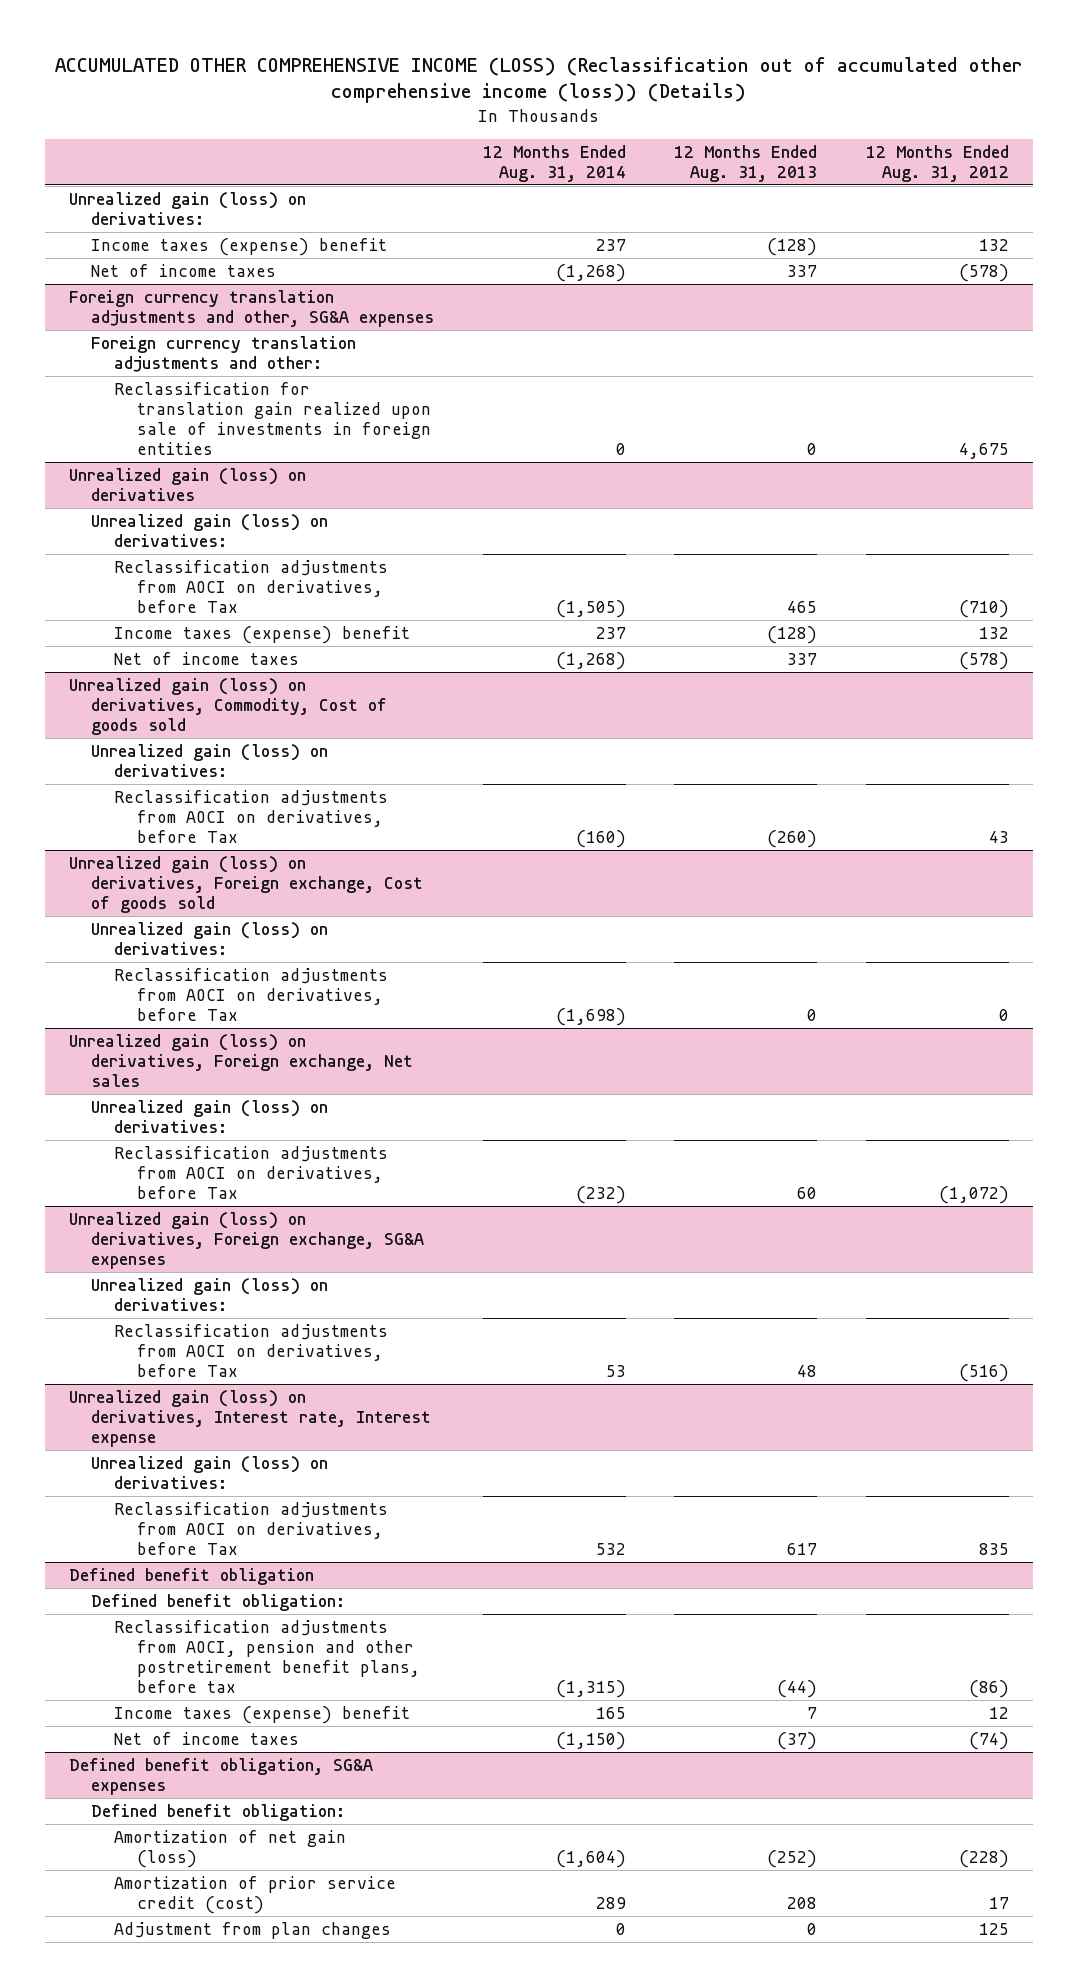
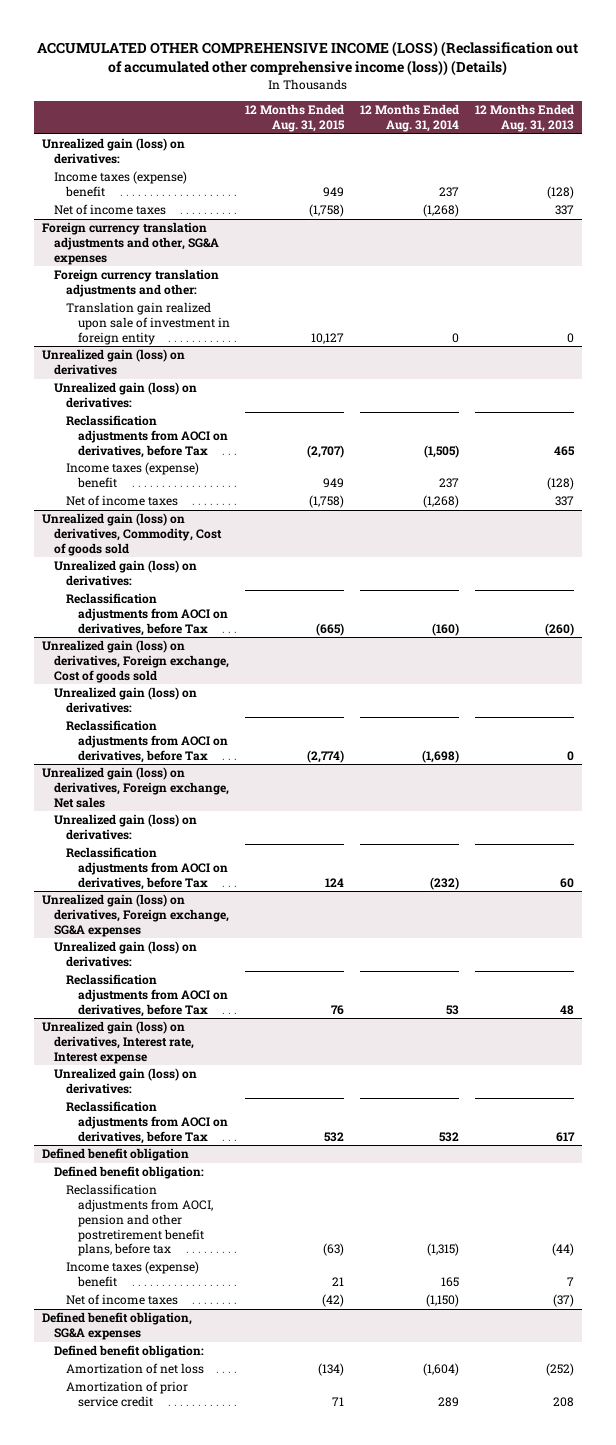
- | 12 Months Ended Aug. 31, 2014 | 12 Months Ended Aug. 31, 2013 | 12 Months Ended Aug. 31, 2012
+ | 12 Months Ended Aug. 31, 2015 | 12 Months Ended Aug. 31, 2014 | 12 Months Ended Aug. 31, 2013
@ Foreign currency translation adjustments and other, SG&A expenses
- Reclassification for translation gain realized upon sale of investments in foreign entities | 0 | 0 | 4,675
+ Translation gain realized upon sale of investment in foreign entity | 10,127 | 0 | 0
@ Defined benefit obligation, SG&A expenses
- Amortization of net gain (loss) | (1,604) | (252) | (228)
- Amortization of prior service credit (cost) | 289 | 208 | 17
- Adjustment from plan changes | 0 | 0 | 125
+ Amortization of net loss | (134) | (1,604) | (252)
+ Amortization of prior service credit | 71 | 289 | 208

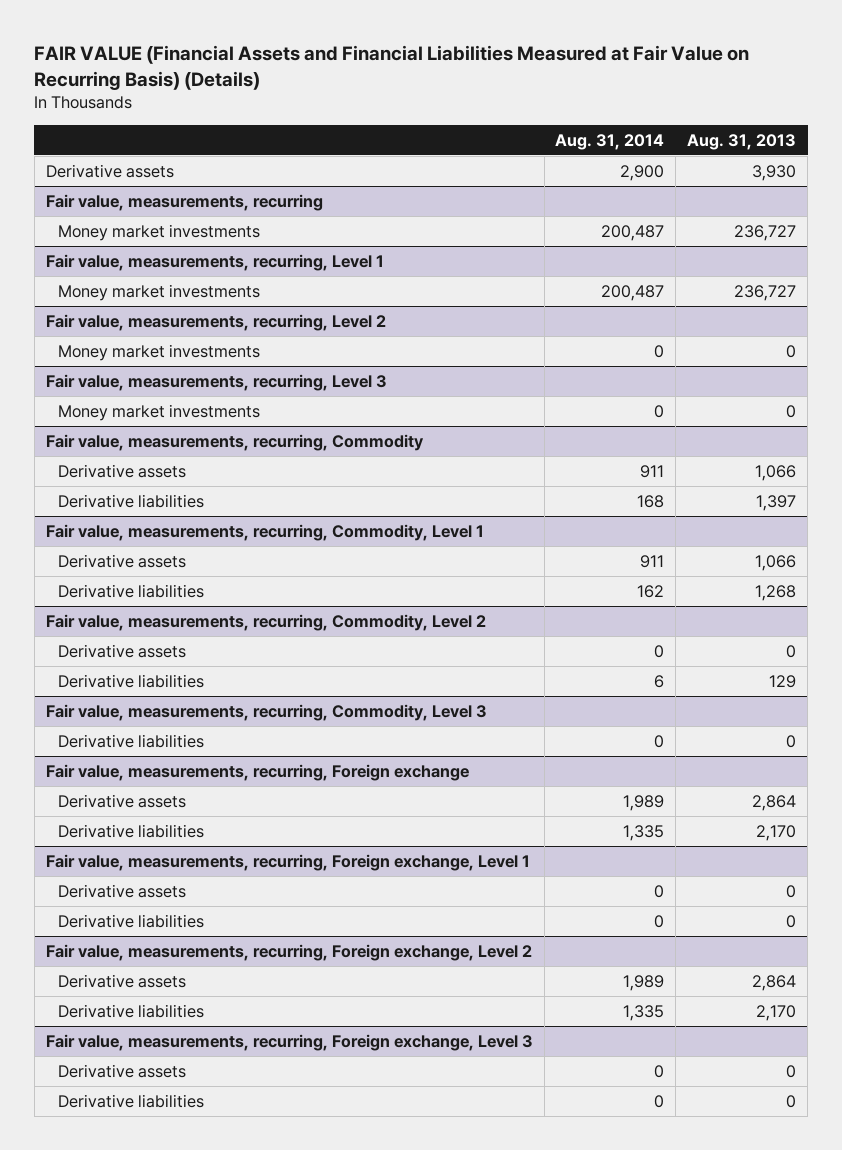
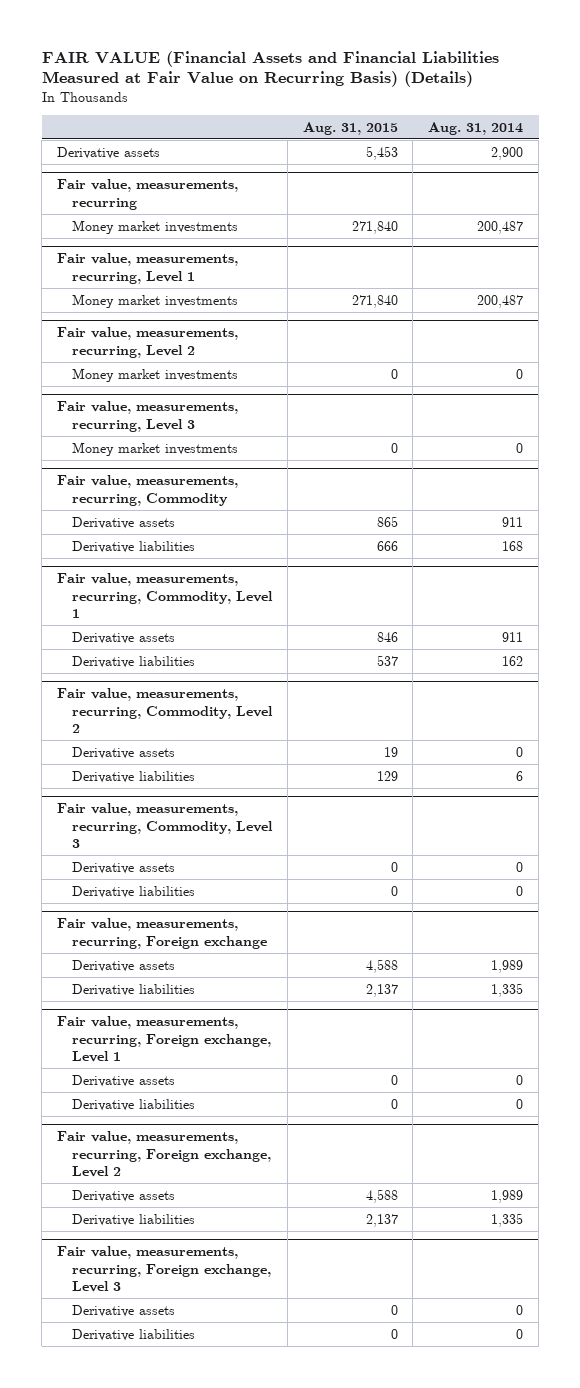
- | Aug. 31, 2014 | Aug. 31, 2013
+ | Aug. 31, 2015 | Aug. 31, 2014
@ Fair value, measurements, recurring, Commodity, Level 3
+ Derivative assets | 0 | 0

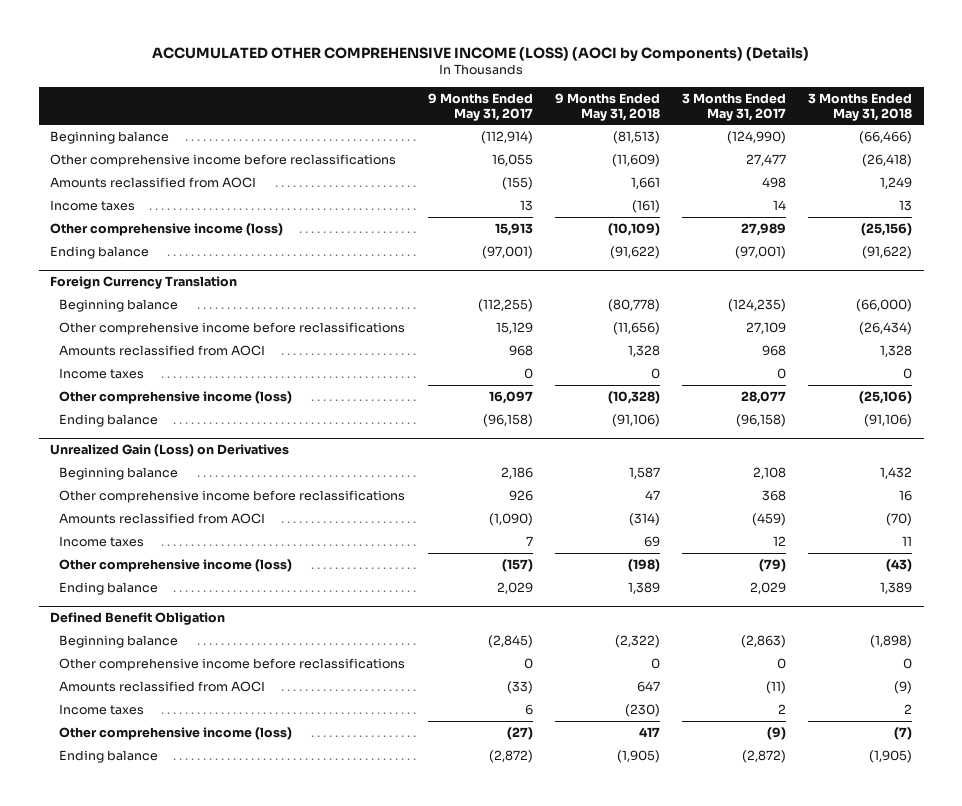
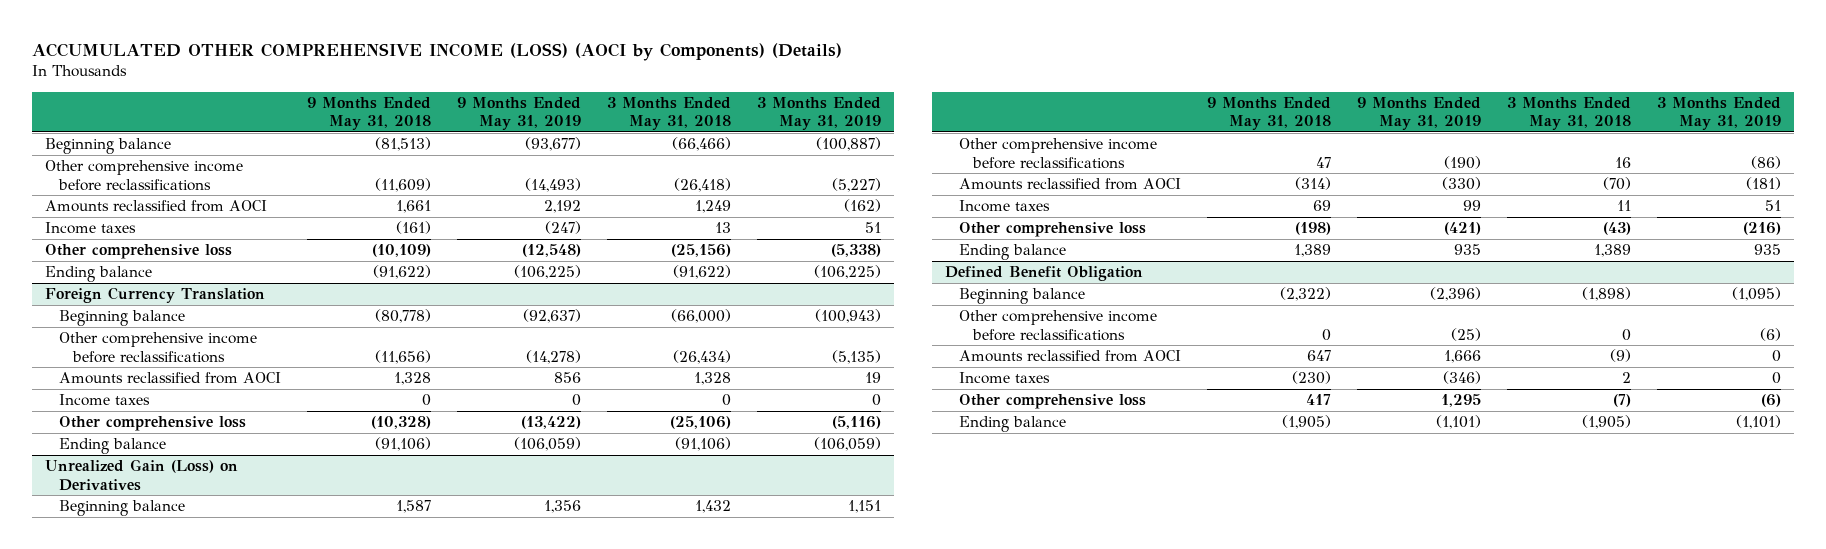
- | 9 Months Ended May 31, 2017 | 9 Months Ended May 31, 2018 | 3 Months Ended May 31, 2017 | 3 Months Ended May 31, 2018
+ | 9 Months Ended May 31, 2018 | 9 Months Ended May 31, 2019 | 3 Months Ended May 31, 2018 | 3 Months Ended May 31, 2019
- Other comprehensive income (loss) | 15,913 | (10,109) | 27,989 | (25,156)
+ Other comprehensive loss | (10,109) | (12,548) | (25,156) | (5,338)
@ Foreign Currency Translation
- Other comprehensive income (loss) | 16,097 | (10,328) | 28,077 | (25,106)
+ Other comprehensive loss | (10,328) | (13,422) | (25,106) | (5,116)
@ Unrealized Gain (Loss) on Derivatives
- Other comprehensive income (loss) | (157) | (198) | (79) | (43)
+ Other comprehensive loss | (198) | (421) | (43) | (216)
@ Defined Benefit Obligation
- Other comprehensive income (loss) | (27) | 417 | (9) | (7)
+ Other comprehensive loss | 417 | 1,295 | (7) | (6)

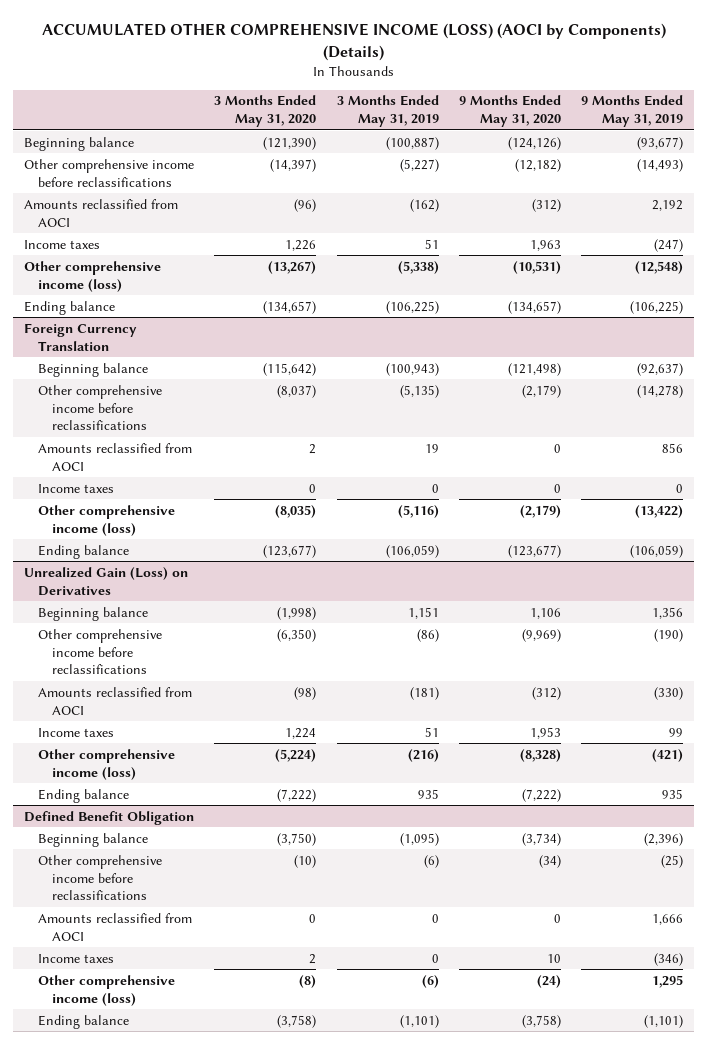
- | 9 Months Ended May 31, 2018 | 9 Months Ended May 31, 2019 | 3 Months Ended May 31, 2018 | 3 Months Ended May 31, 2019
+ | 3 Months Ended May 31, 2020 | 3 Months Ended May 31, 2019 | 9 Months Ended May 31, 2020 | 9 Months Ended May 31, 2019
- Other comprehensive loss | (10,109) | (12,548) | (25,156) | (5,338)
+ Other comprehensive income (loss) | (13,267) | (5,338) | (10,531) | (12,548)
@ Foreign Currency Translation
- Other comprehensive loss | (10,328) | (13,422) | (25,106) | (5,116)
+ Other comprehensive income (loss) | (8,035) | (5,116) | (2,179) | (13,422)
@ Unrealized Gain (Loss) on Derivatives
- Other comprehensive loss | (198) | (421) | (43) | (216)
+ Other comprehensive income (loss) | (5,224) | (216) | (8,328) | (421)
@ Defined Benefit Obligation
- Other comprehensive loss | 417 | 1,295 | (7) | (6)
+ Other comprehensive income (loss) | (8) | (6) | (24) | 1,295

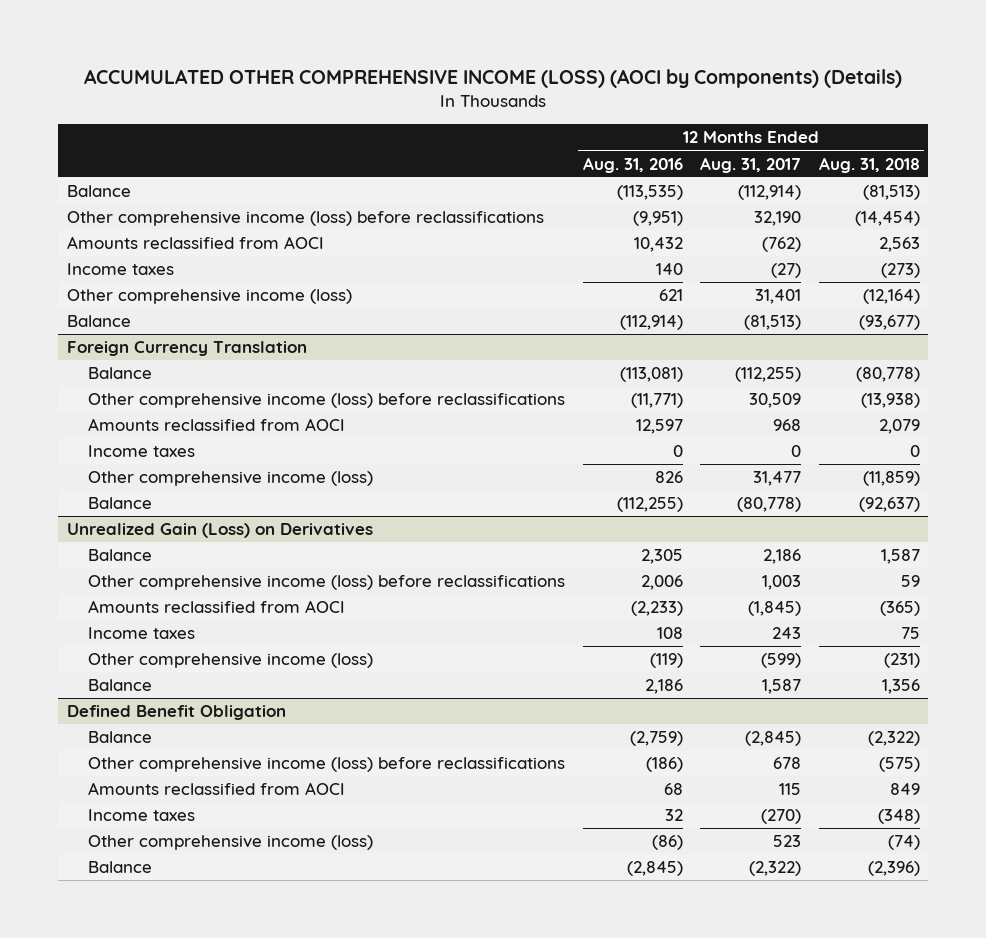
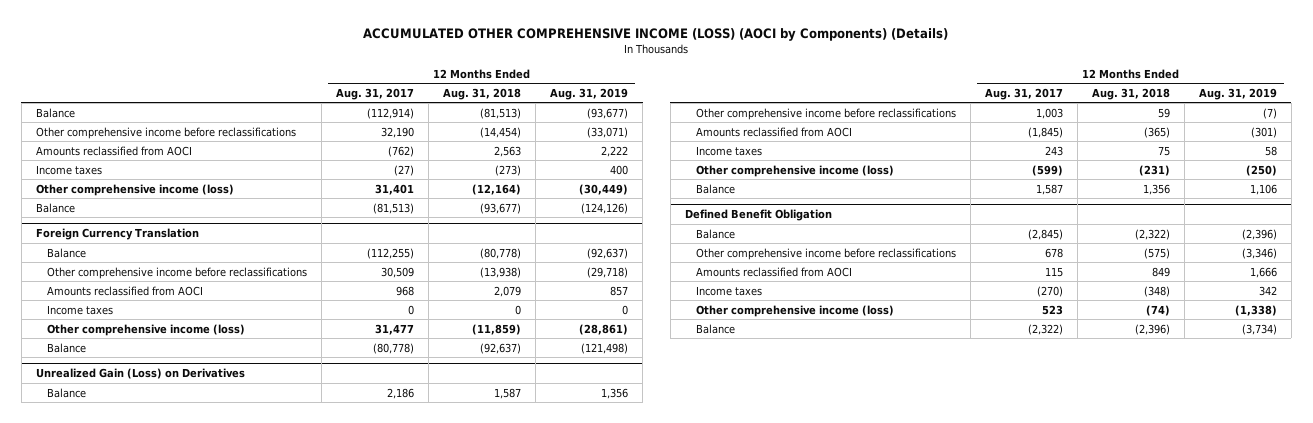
- | 12 Months Ended Aug. 31, 2016 | 12 Months Ended Aug. 31, 2017 | 12 Months Ended Aug. 31, 2018
+ | 12 Months Ended Aug. 31, 2017 | 12 Months Ended Aug. 31, 2018 | 12 Months Ended Aug. 31, 2019
- Other comprehensive income (loss) before reclassifications | (9,951) | 32,190 | (14,454)
+ Other comprehensive income before reclassifications | 32,190 | (14,454) | (33,071)
@ Foreign Currency Translation
- Other comprehensive income (loss) before reclassifications | (11,771) | 30,509 | (13,938)
+ Other comprehensive income before reclassifications | 30,509 | (13,938) | (29,718)
@ Unrealized Gain (Loss) on Derivatives
- Other comprehensive income (loss) before reclassifications | 2,006 | 1,003 | 59
+ Other comprehensive income before reclassifications | 1,003 | 59 | (7)
@ Defined Benefit Obligation
- Other comprehensive income (loss) before reclassifications | (186) | 678 | (575)
+ Other comprehensive income before reclassifications | 678 | (575) | (3,346)

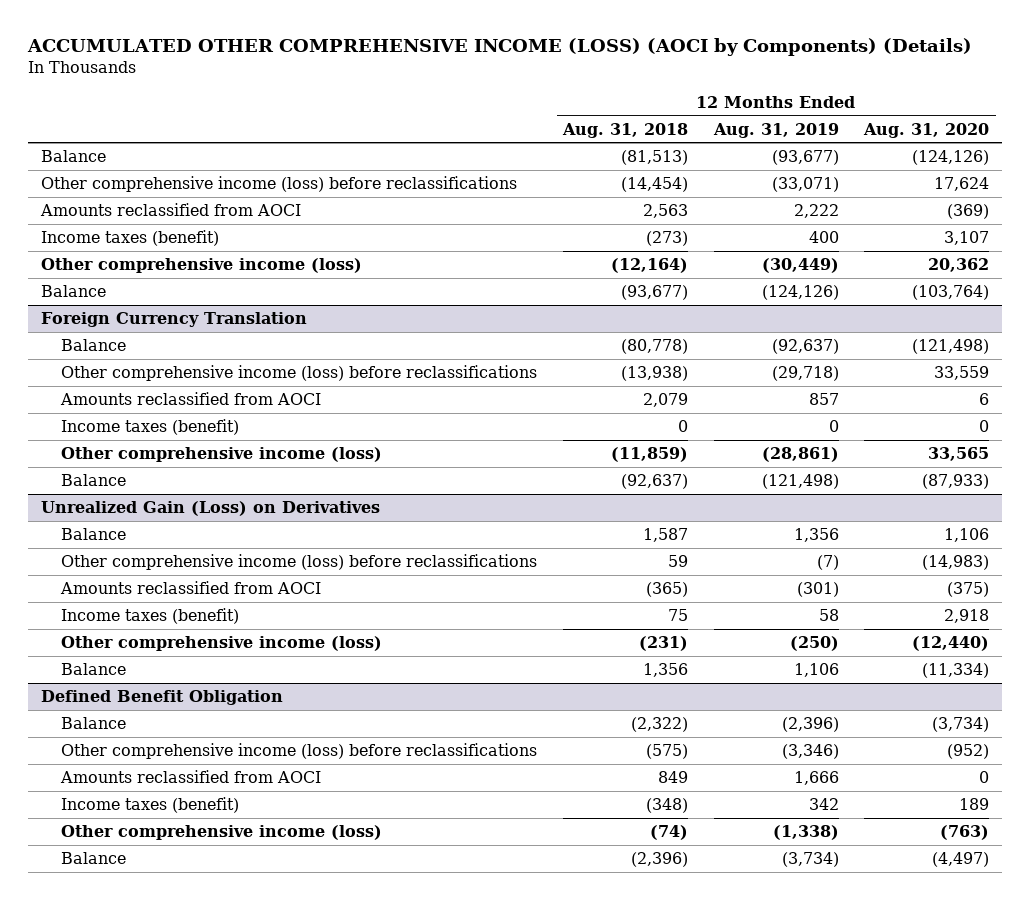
- | 12 Months Ended Aug. 31, 2017 | 12 Months Ended Aug. 31, 2018 | 12 Months Ended Aug. 31, 2019
+ | 12 Months Ended Aug. 31, 2018 | 12 Months Ended Aug. 31, 2019 | 12 Months Ended Aug. 31, 2020
- Other comprehensive income before reclassifications | 32,190 | (14,454) | (33,071)
+ Other comprehensive income (loss) before reclassifications | (14,454) | (33,071) | 17,624
- Income taxes | (27) | (273) | 400
+ Income taxes (benefit) | (273) | 400 | 3,107
@ Foreign Currency Translation
- Other comprehensive income before reclassifications | 30,509 | (13,938) | (29,718)
+ Other comprehensive income (loss) before reclassifications | (13,938) | (29,718) | 33,559
- Income taxes | 0 | 0 | 0
+ Income taxes (benefit) | 0 | 0 | 0
@ Unrealized Gain (Loss) on Derivatives
- Other comprehensive income before reclassifications | 1,003 | 59 | (7)
+ Other comprehensive income (loss) before reclassifications | 59 | (7) | (14,983)
- Income taxes | 243 | 75 | 58
+ Income taxes (benefit) | 75 | 58 | 2,918
@ Defined Benefit Obligation
- Other comprehensive income before reclassifications | 678 | (575) | (3,346)
+ Other comprehensive income (loss) before reclassifications | (575) | (3,346) | (952)
- Income taxes | (270) | (348) | 342
+ Income taxes (benefit) | (348) | 342 | 189

